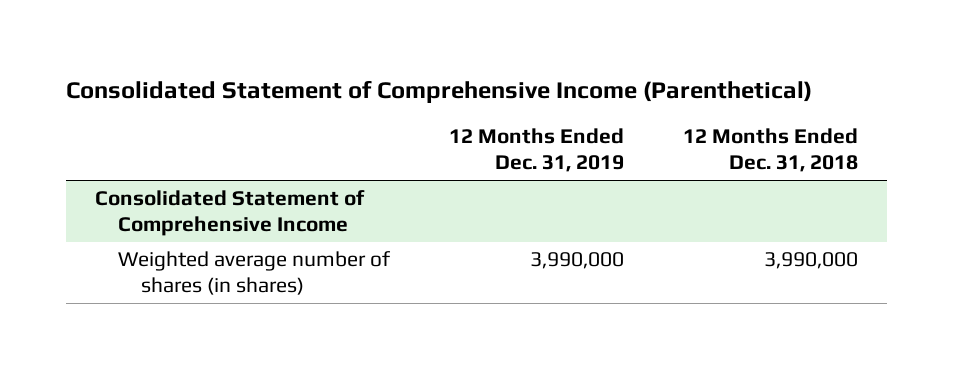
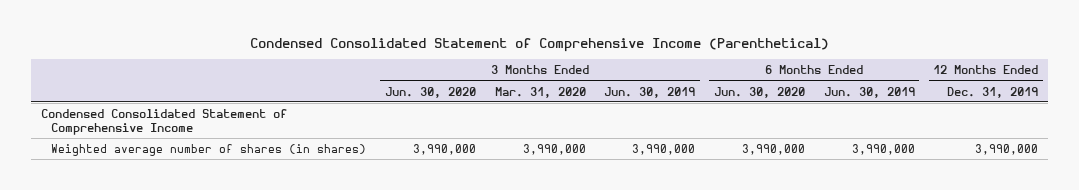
- Consolidated Statement of Comprehensive Income (Parenthetical)
+ Condensed Consolidated Statement of Comprehensive Income (Parenthetical)
- | 12 Months Ended Dec. 31, 2019 | 12 Months Ended Dec. 31, 2018
+ | 3 Months Ended Jun. 30, 2020 | 3 Months Ended Mar. 31, 2020 | 3 Months Ended Jun. 30, 2019 | 6 Months Ended Jun. 30, 2020 | 6 Months Ended Jun. 30, 2019 | 12 Months Ended Dec. 31, 2019
- Consolidated Statement of Comprehensive Income
+ Condensed Consolidated Statement of Comprehensive Income

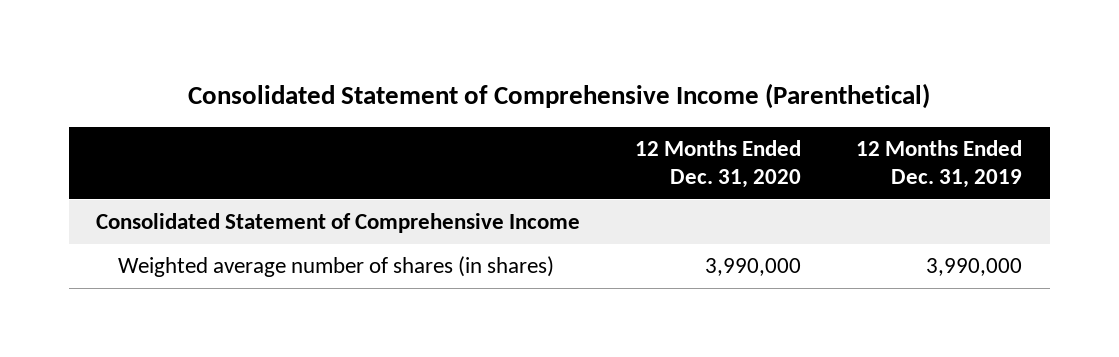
- Condensed Consolidated Statement of Comprehensive Income (Parenthetical)
+ Consolidated Statement of Comprehensive Income (Parenthetical)
- | 3 Months Ended Jun. 30, 2020 | 3 Months Ended Mar. 31, 2020 | 3 Months Ended Jun. 30, 2019 | 6 Months Ended Jun. 30, 2020 | 6 Months Ended Jun. 30, 2019 | 12 Months Ended Dec. 31, 2019
+ | 12 Months Ended Dec. 31, 2020 | 12 Months Ended Dec. 31, 2019
- Condensed Consolidated Statement of Comprehensive Income
+ Consolidated Statement of Comprehensive Income

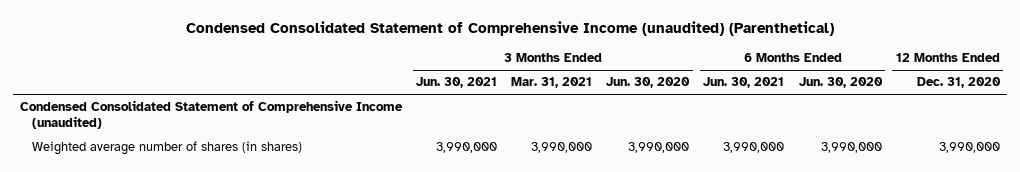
- Consolidated Statement of Comprehensive Income (Parenthetical)
+ Condensed Consolidated Statement of Comprehensive Income (unaudited) (Parenthetical)
- | 12 Months Ended Dec. 31, 2020 | 12 Months Ended Dec. 31, 2019
+ | 3 Months Ended Jun. 30, 2021 | 3 Months Ended Mar. 31, 2021 | 3 Months Ended Jun. 30, 2020 | 6 Months Ended Jun. 30, 2021 | 6 Months Ended Jun. 30, 2020 | 12 Months Ended Dec. 31, 2020
- Consolidated Statement of Comprehensive Income
+ Condensed Consolidated Statement of Comprehensive Income (unaudited)

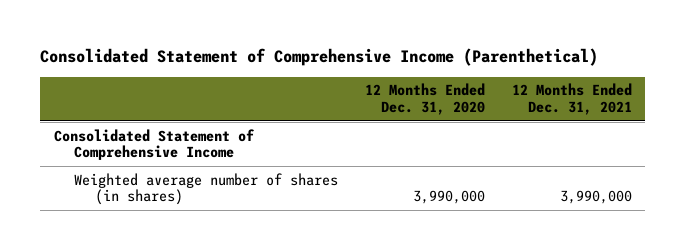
- Condensed Consolidated Statement of Comprehensive Income (unaudited) (Parenthetical)
+ Consolidated Statement of Comprehensive Income (Parenthetical)
- | 3 Months Ended Jun. 30, 2021 | 3 Months Ended Mar. 31, 2021 | 3 Months Ended Jun. 30, 2020 | 6 Months Ended Jun. 30, 2021 | 6 Months Ended Jun. 30, 2020 | 12 Months Ended Dec. 31, 2020
+ | 12 Months Ended Dec. 31, 2020 | 12 Months Ended Dec. 31, 2021
- Condensed Consolidated Statement of Comprehensive Income (unaudited)
+ Consolidated Statement of Comprehensive Income

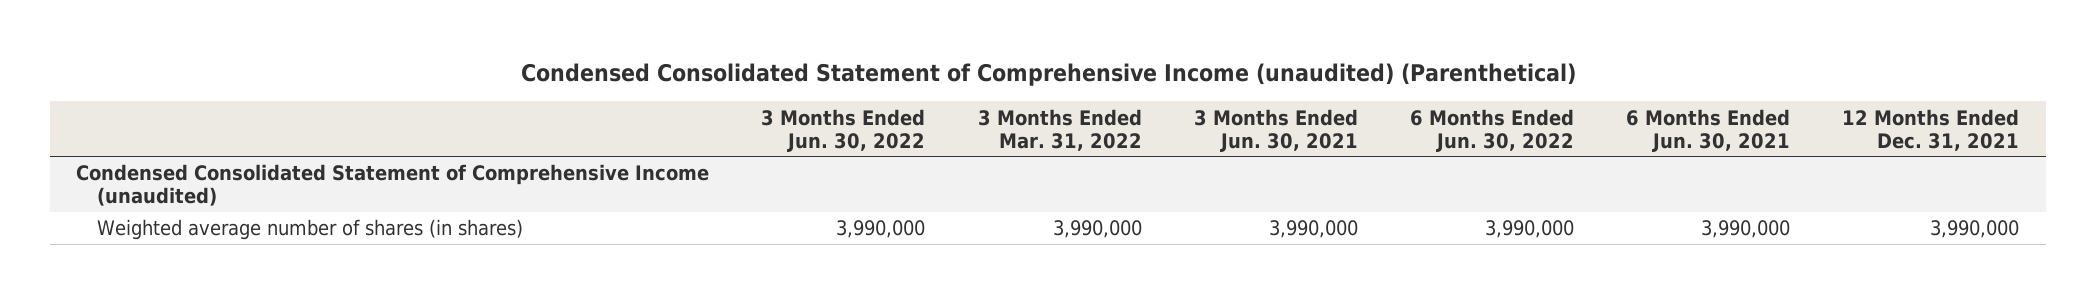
- Consolidated Statement of Comprehensive Income (Parenthetical)
+ Condensed Consolidated Statement of Comprehensive Income (unaudited) (Parenthetical)
- | 12 Months Ended Dec. 31, 2020 | 12 Months Ended Dec. 31, 2021
+ | 3 Months Ended Jun. 30, 2022 | 3 Months Ended Mar. 31, 2022 | 3 Months Ended Jun. 30, 2021 | 6 Months Ended Jun. 30, 2022 | 6 Months Ended Jun. 30, 2021 | 12 Months Ended Dec. 31, 2021
- Consolidated Statement of Comprehensive Income
+ Condensed Consolidated Statement of Comprehensive Income (unaudited)

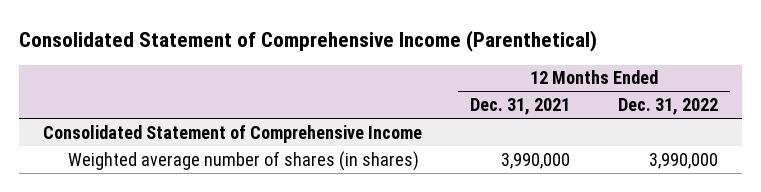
- Condensed Consolidated Statement of Comprehensive Income (unaudited) (Parenthetical)
+ Consolidated Statement of Comprehensive Income (Parenthetical)
- | 3 Months Ended Jun. 30, 2022 | 3 Months Ended Mar. 31, 2022 | 3 Months Ended Jun. 30, 2021 | 6 Months Ended Jun. 30, 2022 | 6 Months Ended Jun. 30, 2021 | 12 Months Ended Dec. 31, 2021
+ | 12 Months Ended Dec. 31, 2021 | 12 Months Ended Dec. 31, 2022
- Condensed Consolidated Statement of Comprehensive Income (unaudited)
+ Consolidated Statement of Comprehensive Income

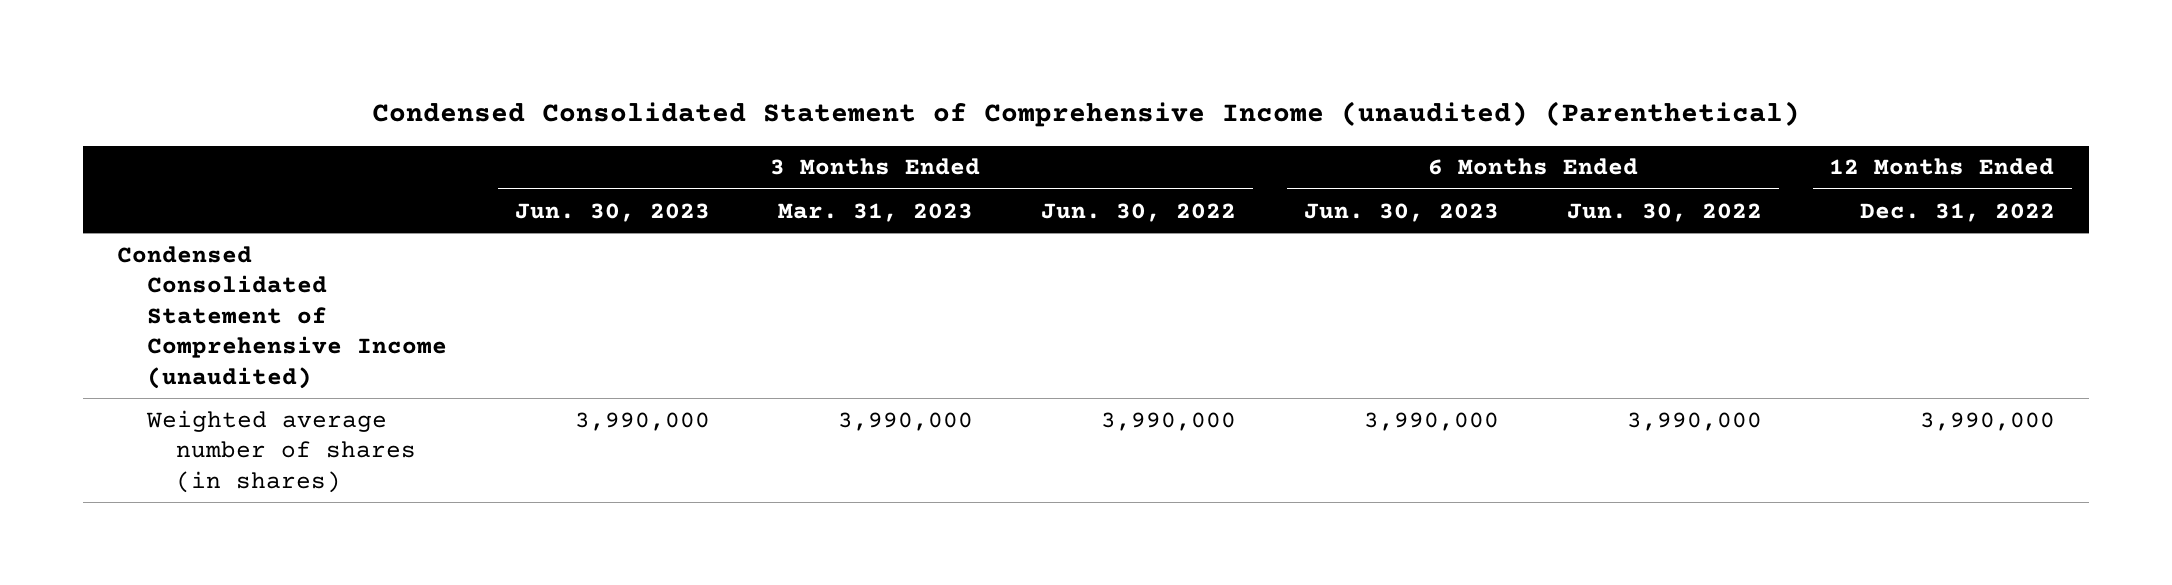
- Consolidated Statement of Comprehensive Income (Parenthetical)
+ Condensed Consolidated Statement of Comprehensive Income (unaudited) (Parenthetical)
- | 12 Months Ended Dec. 31, 2021 | 12 Months Ended Dec. 31, 2022
+ | 3 Months Ended Jun. 30, 2023 | 3 Months Ended Mar. 31, 2023 | 3 Months Ended Jun. 30, 2022 | 6 Months Ended Jun. 30, 2023 | 6 Months Ended Jun. 30, 2022 | 12 Months Ended Dec. 31, 2022
- Consolidated Statement of Comprehensive Income
+ Condensed Consolidated Statement of Comprehensive Income (unaudited)

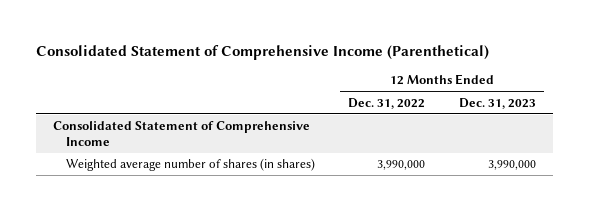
- Condensed Consolidated Statement of Comprehensive Income (unaudited) (Parenthetical)
+ Consolidated Statement of Comprehensive Income (Parenthetical)
- | 3 Months Ended Jun. 30, 2023 | 3 Months Ended Mar. 31, 2023 | 3 Months Ended Jun. 30, 2022 | 6 Months Ended Jun. 30, 2023 | 6 Months Ended Jun. 30, 2022 | 12 Months Ended Dec. 31, 2022
+ | 12 Months Ended Dec. 31, 2022 | 12 Months Ended Dec. 31, 2023
- Condensed Consolidated Statement of Comprehensive Income (unaudited)
+ Consolidated Statement of Comprehensive Income

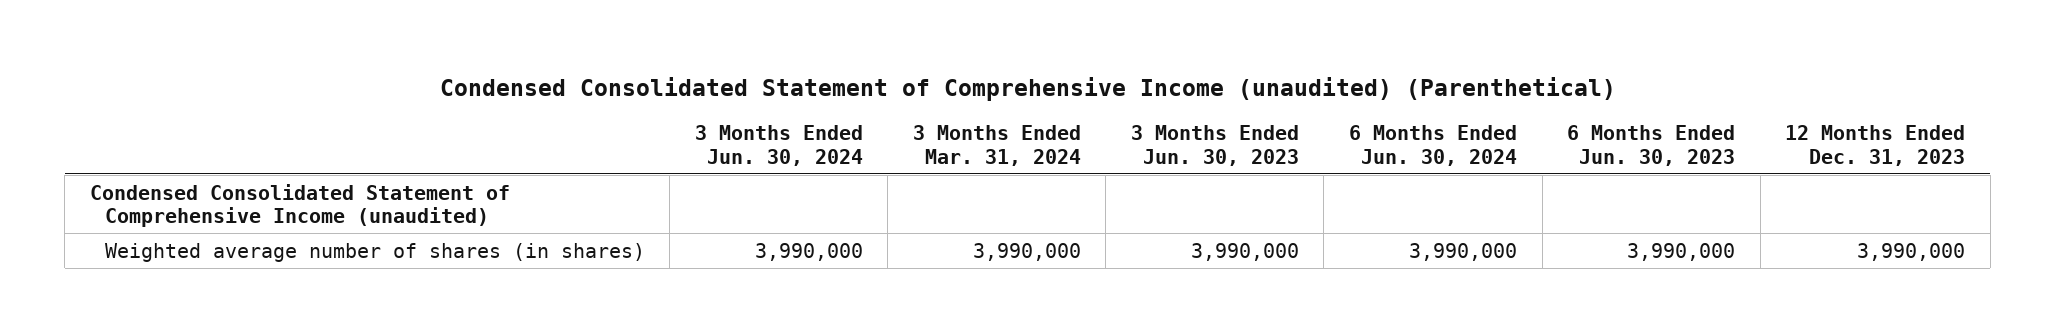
- Consolidated Statement of Comprehensive Income (Parenthetical)
+ Condensed Consolidated Statement of Comprehensive Income (unaudited) (Parenthetical)
- | 12 Months Ended Dec. 31, 2022 | 12 Months Ended Dec. 31, 2023
+ | 3 Months Ended Jun. 30, 2024 | 3 Months Ended Mar. 31, 2024 | 3 Months Ended Jun. 30, 2023 | 6 Months Ended Jun. 30, 2024 | 6 Months Ended Jun. 30, 2023 | 12 Months Ended Dec. 31, 2023
- Consolidated Statement of Comprehensive Income
+ Condensed Consolidated Statement of Comprehensive Income (unaudited)

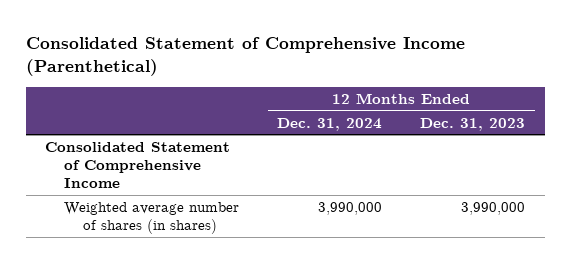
- Condensed Consolidated Statement of Comprehensive Income (unaudited) (Parenthetical)
+ Consolidated Statement of Comprehensive Income (Parenthetical)
- | 3 Months Ended Jun. 30, 2024 | 3 Months Ended Mar. 31, 2024 | 3 Months Ended Jun. 30, 2023 | 6 Months Ended Jun. 30, 2024 | 6 Months Ended Jun. 30, 2023 | 12 Months Ended Dec. 31, 2023
+ | 12 Months Ended Dec. 31, 2024 | 12 Months Ended Dec. 31, 2023
- Condensed Consolidated Statement of Comprehensive Income (unaudited)
+ Consolidated Statement of Comprehensive Income

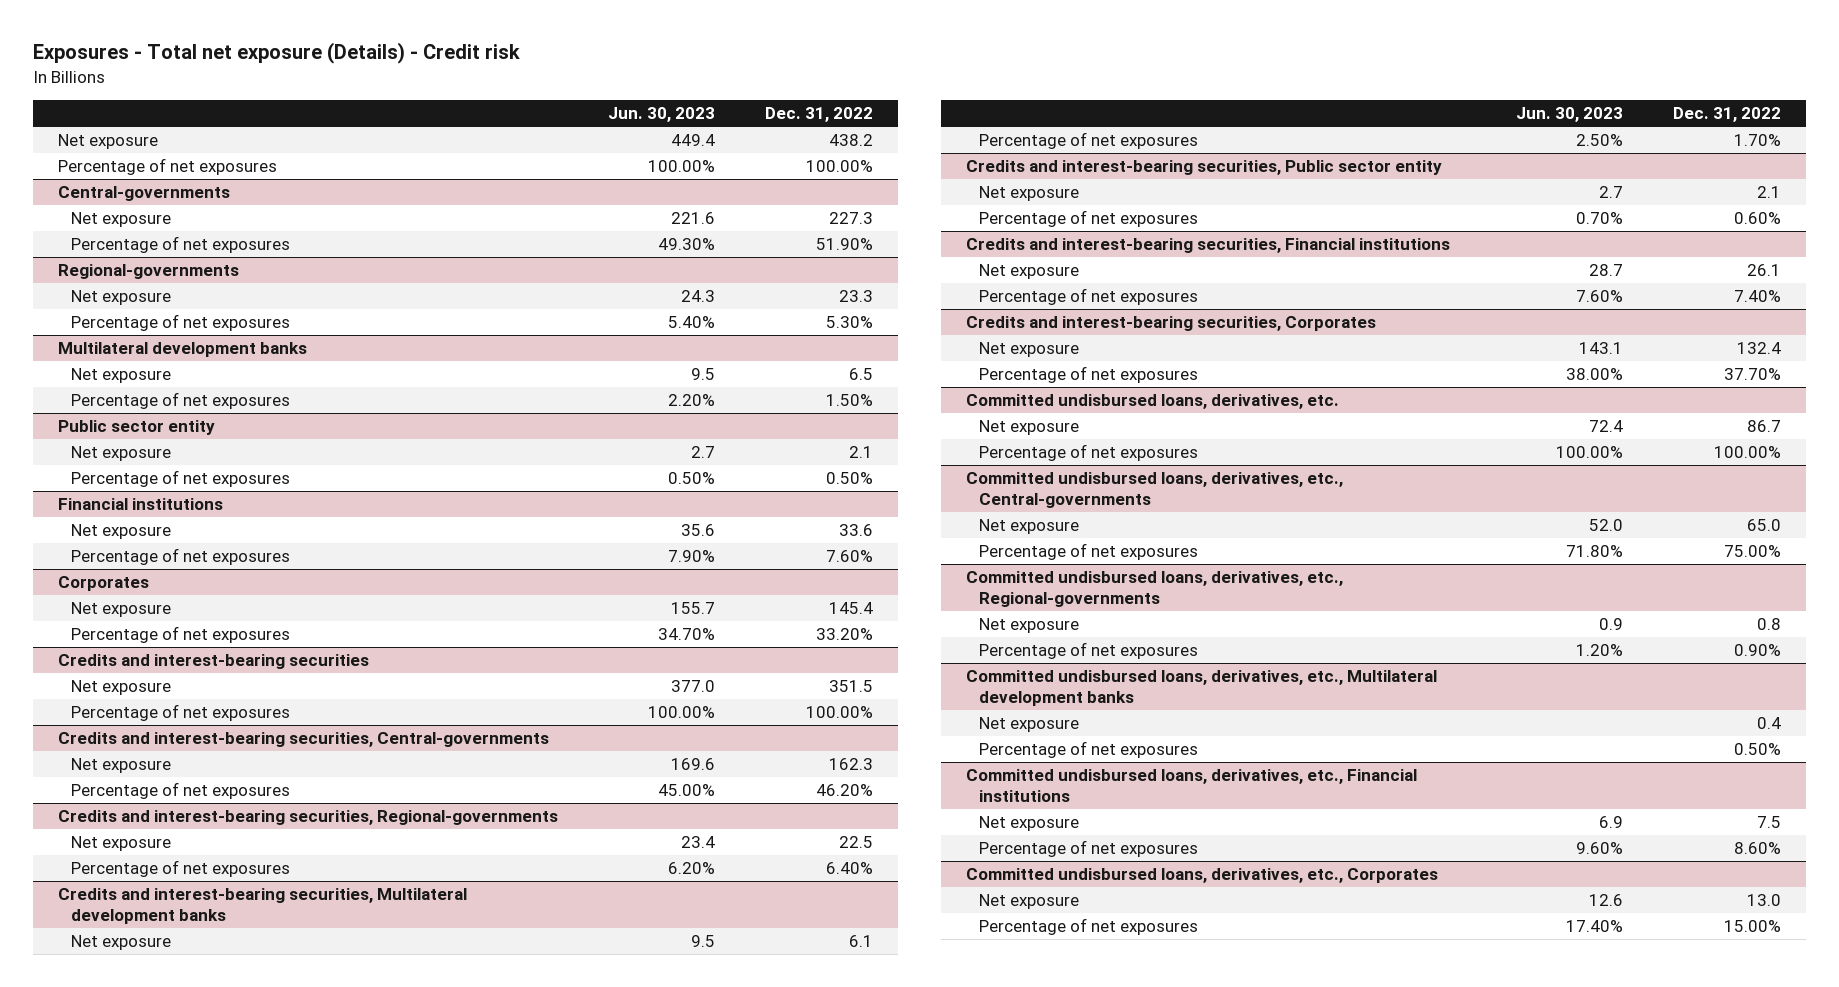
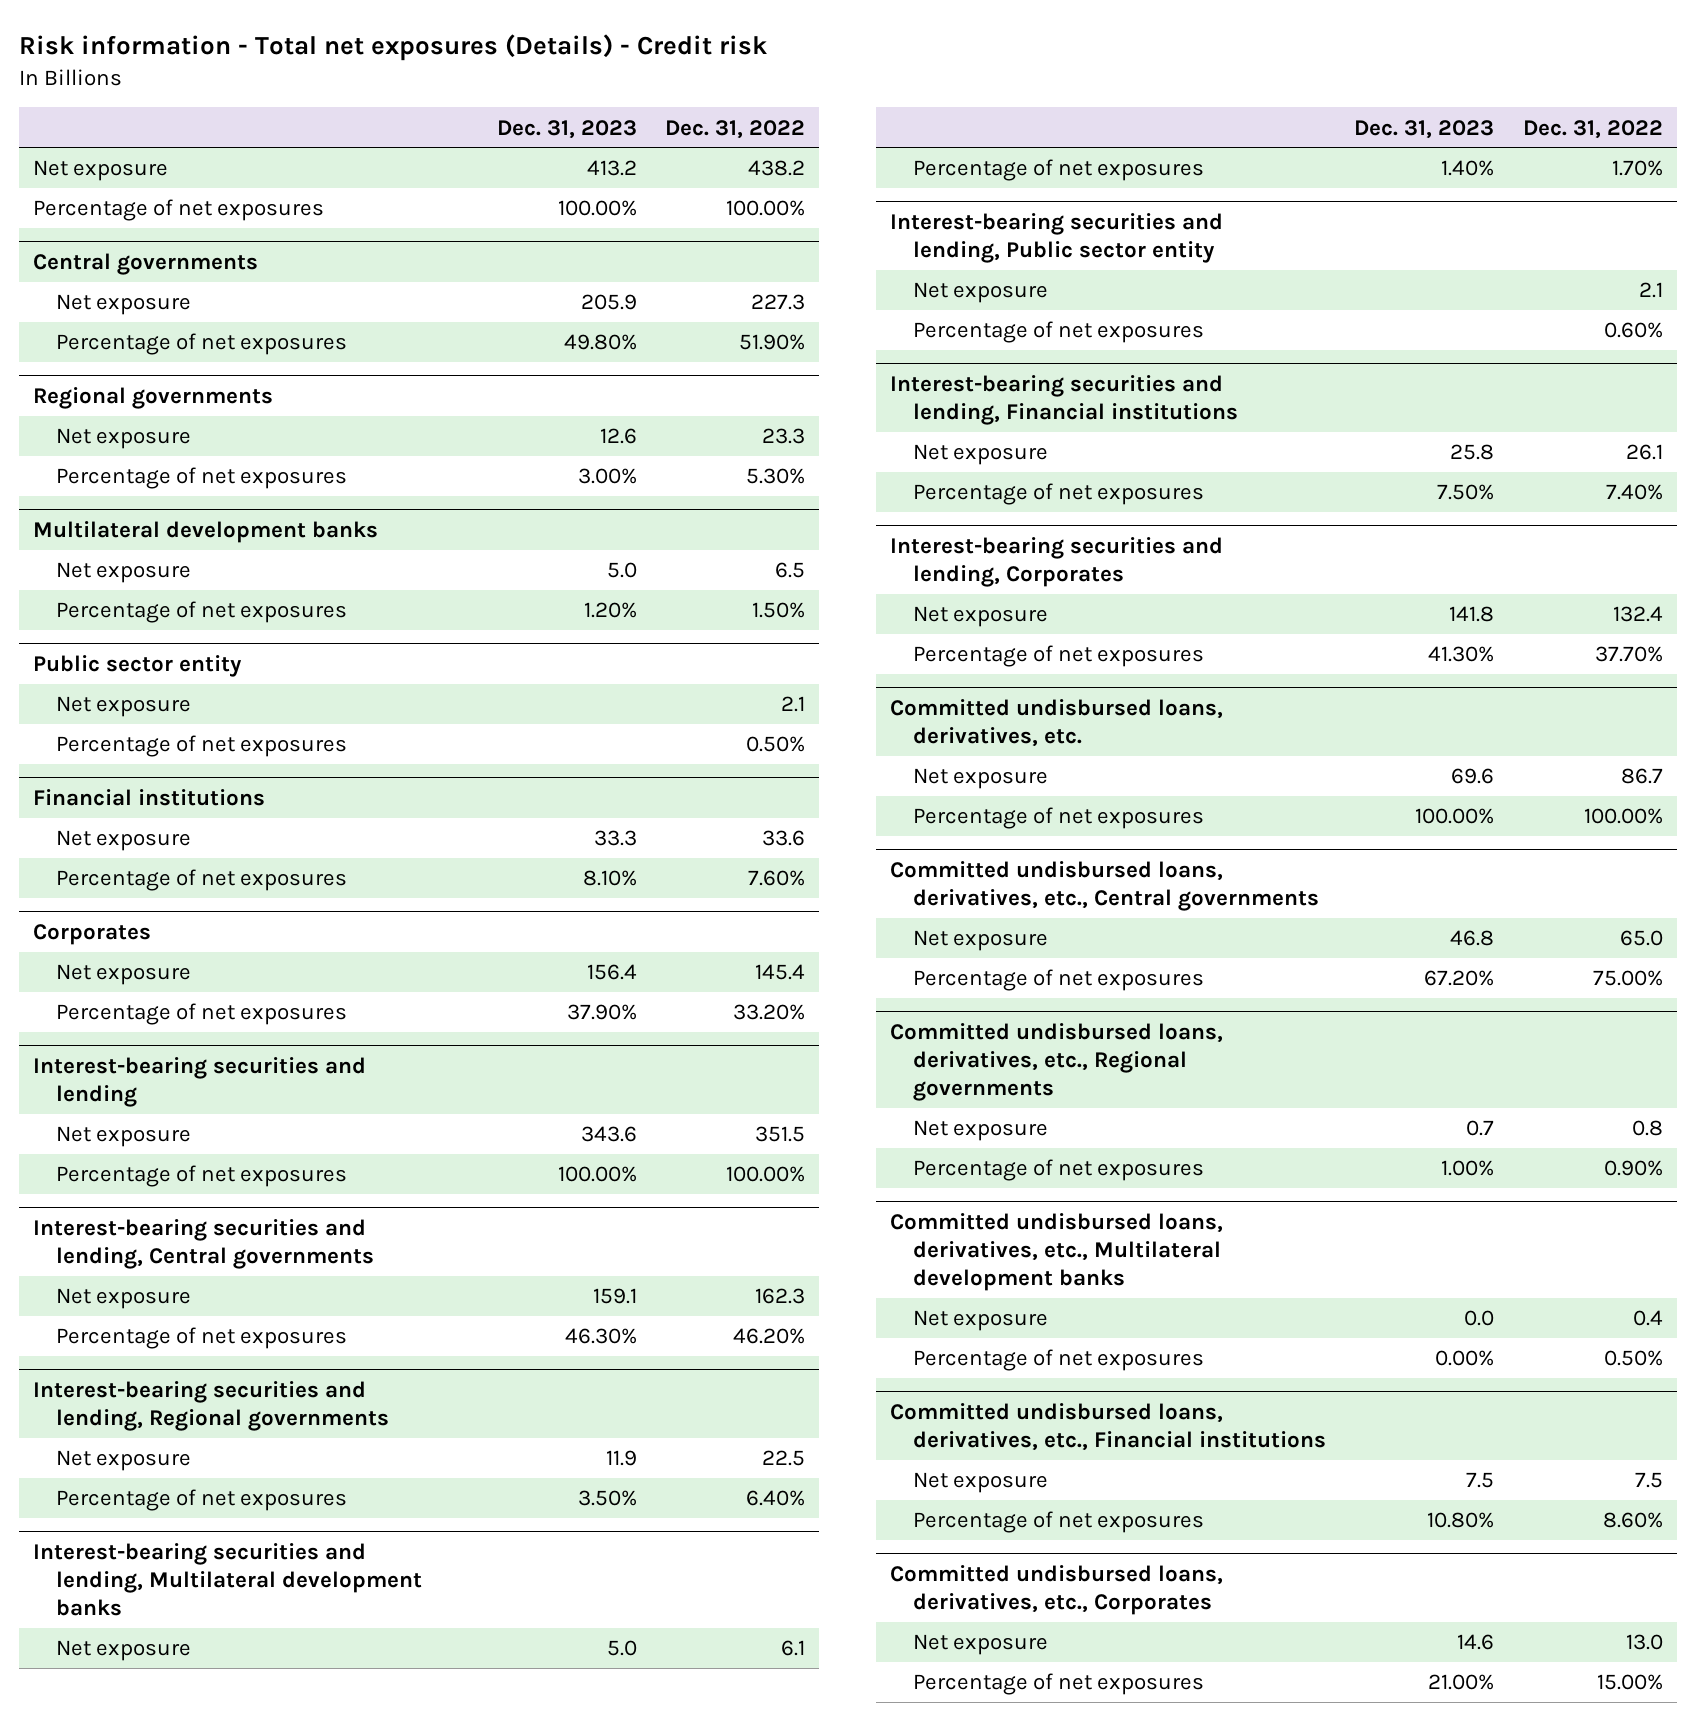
- Exposures - Total net exposure (Details) - Credit risk
+ Risk information - Total net exposures (Details) - Credit risk
- | Jun. 30, 2023 | Dec. 31, 2022
+ | Dec. 31, 2023 | Dec. 31, 2022
- Central-governments
+ Central governments
- Regional-governments
+ Regional governments
- Credits and interest-bearing securities
+ Interest-bearing securities and lending
- Credits and interest-bearing securities, Central-governments
+ Interest-bearing securities and lending, Central governments
- Credits and interest-bearing securities, Regional-governments
+ Interest-bearing securities and lending, Regional governments
- Credits and interest-bearing securities, Multilateral development banks
+ Interest-bearing securities and lending, Multilateral development banks
- Credits and interest-bearing securities, Public sector entity
+ Interest-bearing securities and lending, Public sector entity
- Credits and interest-bearing securities, Financial institutions
+ Interest-bearing securities and lending, Financial institutions
- Credits and interest-bearing securities, Corporates
+ Interest-bearing securities and lending, Corporates
- Committed undisbursed loans, derivatives, etc., Central-governments
+ Committed undisbursed loans, derivatives, etc., Central governments
- Committed undisbursed loans, derivatives, etc., Regional-governments
+ Committed undisbursed loans, derivatives, etc., Regional governments

